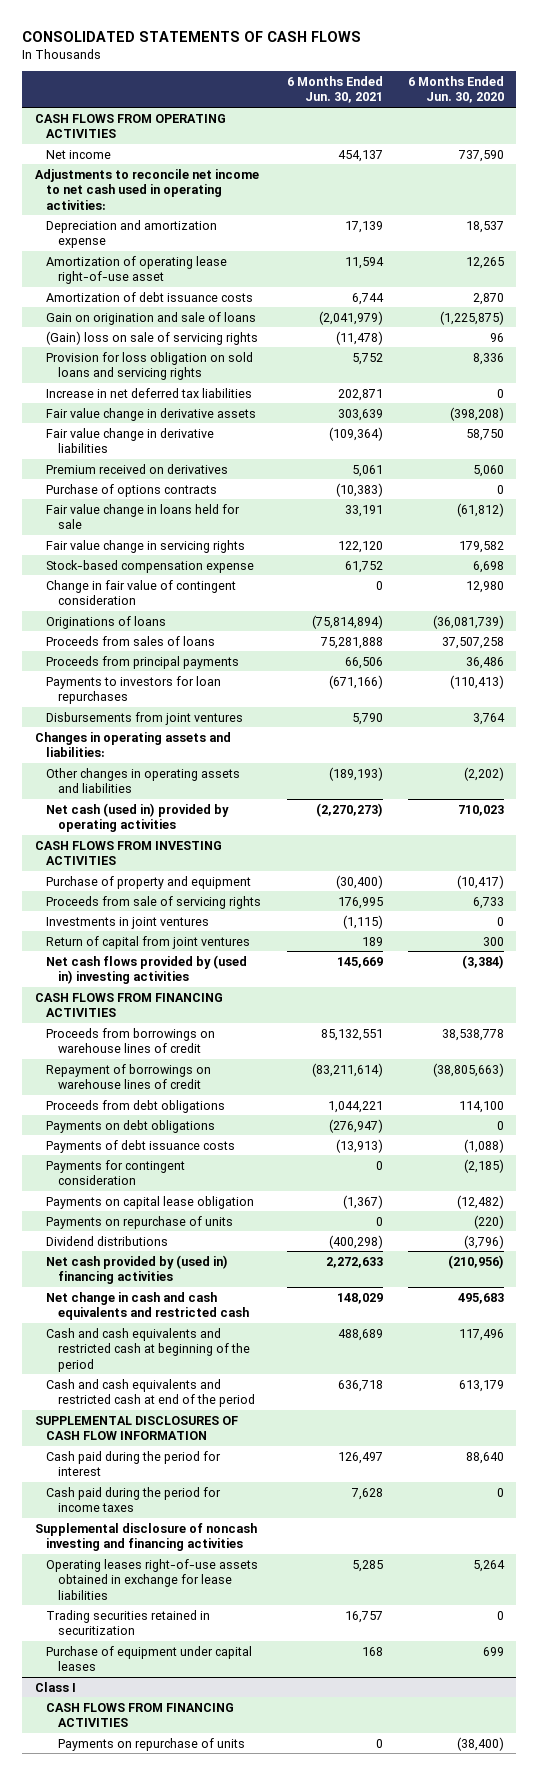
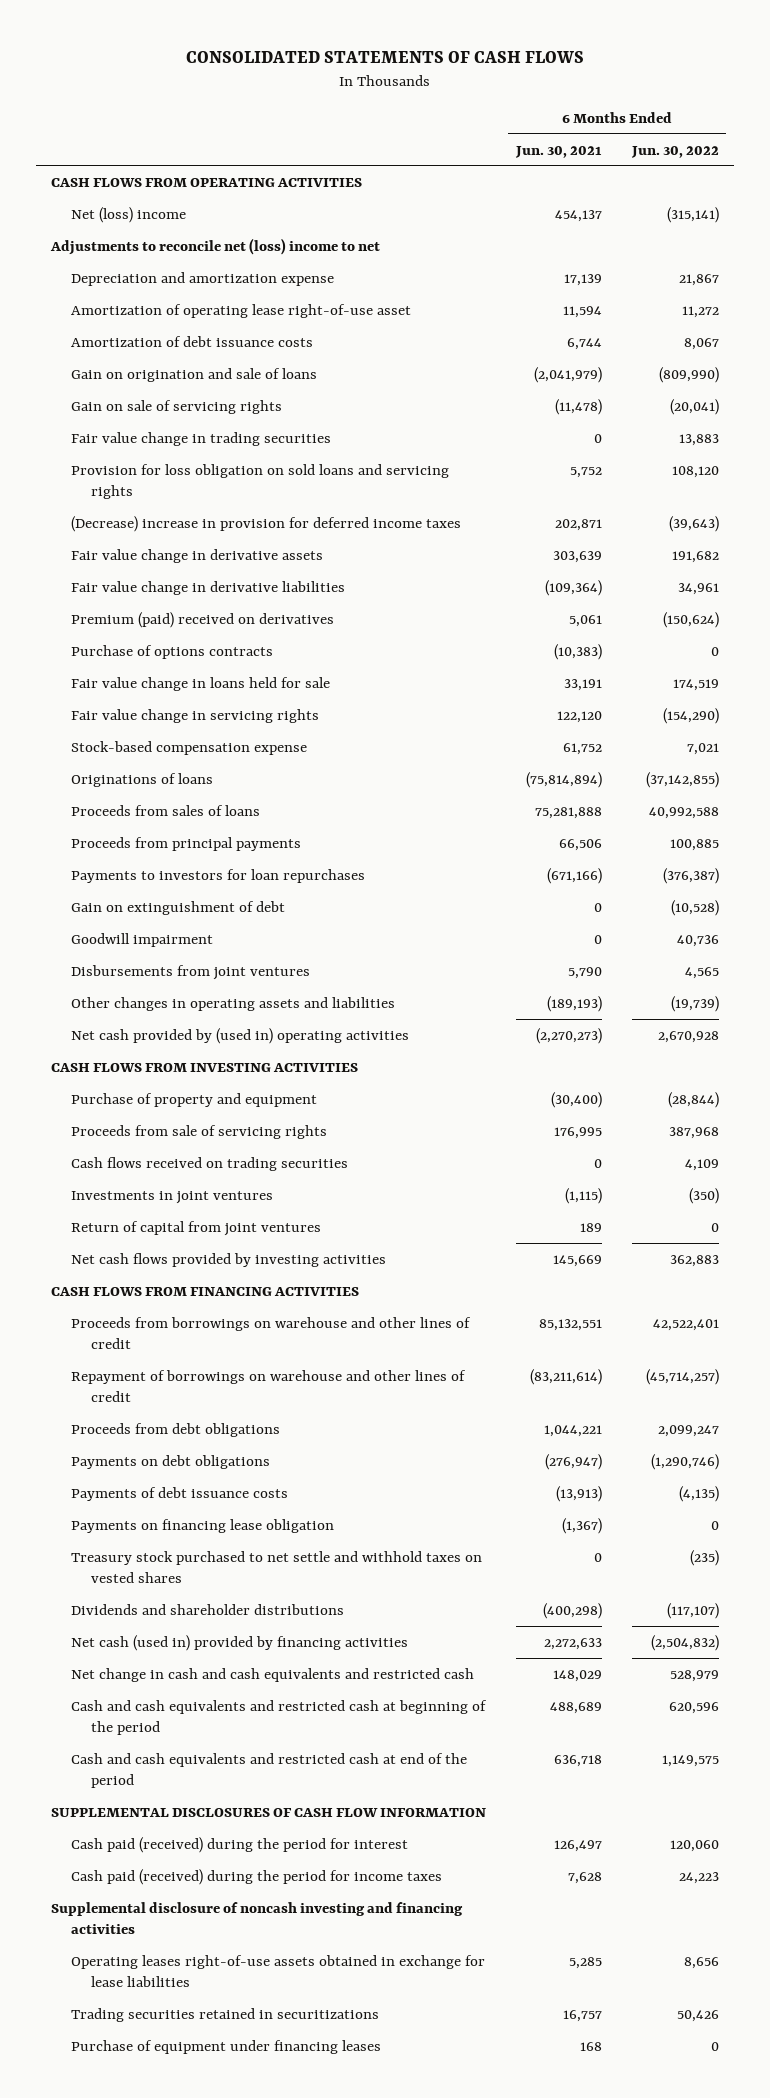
- | 6 Months Ended Jun. 30, 2021 | 6 Months Ended Jun. 30, 2020
+ | 6 Months Ended Jun. 30, 2021 | 6 Months Ended Jun. 30, 2022
- Net income | 454,137 | 737,590
- Adjustments to reconcile net income to net cash used in operating activities:
+ Net (loss) income | 454,137 | (315,141)
+ Adjustments to reconcile net (loss) income to net
- (Gain) loss on sale of servicing rights | (11,478) | 96
+ Gain on sale of servicing rights | (11,478) | (20,041)
+ Fair value change in trading securities | 0 | 13,883
- Increase in net deferred tax liabilities | 202,871 | 0
+ (Decrease) increase in provision for deferred income taxes | 202,871 | (39,643)
- Premium received on derivatives | 5,061 | 5,060
+ Premium (paid) received on derivatives | 5,061 | (150,624)
- Change in fair value of contingent consideration | 0 | 12,980
+ Gain on extinguishment of debt | 0 | (10,528)
+ Goodwill impairment | 0 | 40,736
- Changes in operating assets and liabilities:
- Net cash (used in) provided by operating activities | (2,270,273) | 710,023
+ Net cash provided by (used in) operating activities | (2,270,273) | 2,670,928
+ Cash flows received on trading securities | 0 | 4,109
- Net cash flows provided by (used in) investing activities | 145,669 | (3,384)
+ Net cash flows provided by investing activities | 145,669 | 362,883
- Proceeds from borrowings on warehouse lines of credit | 85,132,551 | 38,538,778
- Repayment of borrowings on warehouse lines of credit | (83,211,614) | (38,805,663)
+ Proceeds from borrowings on warehouse and other lines of credit | 85,132,551 | 42,522,401
+ Repayment of borrowings on warehouse and other lines of credit | (83,211,614) | (45,714,257)
- Payments for contingent consideration | 0 | (2,185)
- Payments on capital lease obligation | (1,367) | (12,482)
- Payments on repurchase of units | 0 | (220)
- Dividend distributions | (400,298) | (3,796)
- Net cash provided by (used in) financing activities | 2,272,633 | (210,956)
+ Payments on financing lease obligation | (1,367) | 0
+ Treasury stock purchased to net settle and withhold taxes on vested shares | 0 | (235)
+ Dividends and shareholder distributions | (400,298) | (117,107)
+ Net cash (used in) provided by financing activities | 2,272,633 | (2,504,832)
- Cash paid during the period for interest | 126,497 | 88,640
- Cash paid during the period for income taxes | 7,628 | 0
+ Cash paid (received) during the period for interest | 126,497 | 120,060
+ Cash paid (received) during the period for income taxes | 7,628 | 24,223
- Trading securities retained in securitization | 16,757 | 0
- Purchase of equipment under capital leases | 168 | 699
- Class I
- CASH FLOWS FROM FINANCING ACTIVITIES
- Payments on repurchase of units | 0 | (38,400)
+ Trading securities retained in securitizations | 16,757 | 50,426
+ Purchase of equipment under financing leases | 168 | 0

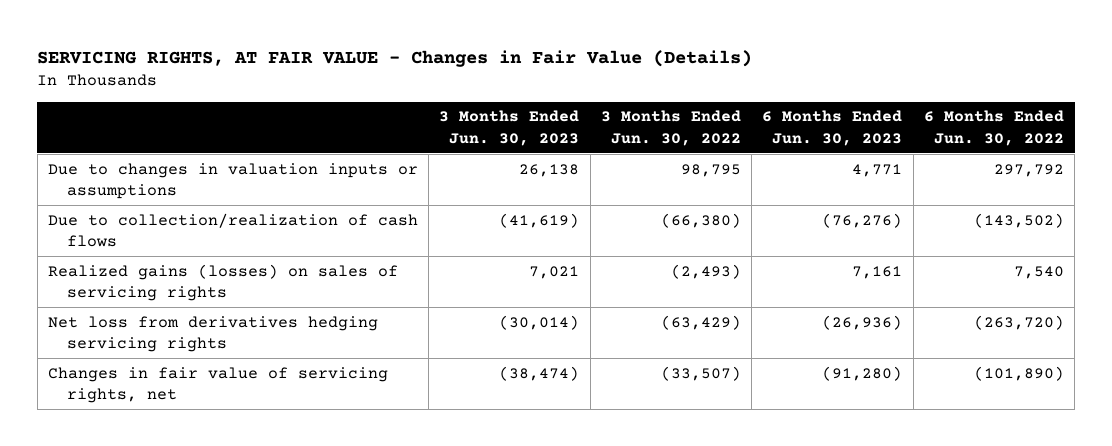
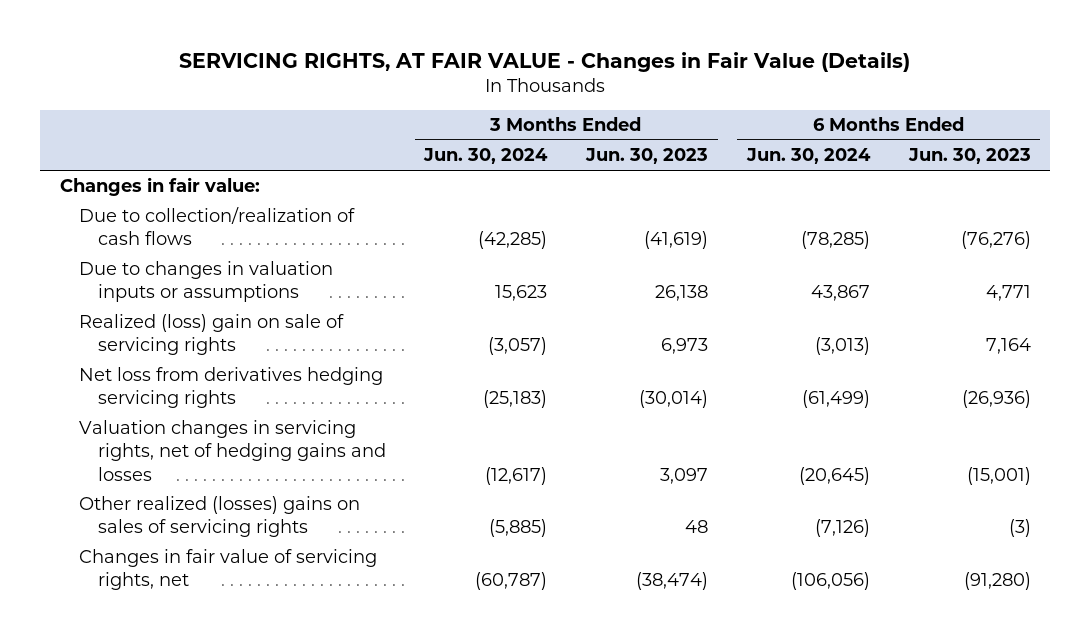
- | 3 Months Ended Jun. 30, 2023 | 3 Months Ended Jun. 30, 2022 | 6 Months Ended Jun. 30, 2023 | 6 Months Ended Jun. 30, 2022
+ | 3 Months Ended Jun. 30, 2024 | 3 Months Ended Jun. 30, 2023 | 6 Months Ended Jun. 30, 2024 | 6 Months Ended Jun. 30, 2023
+ Changes in fair value:
- Realized gains (losses) on sales of servicing rights | 7,021 | (2,493) | 7,161 | 7,540
moved down: Due to changes in valuation inputs or assumptions | 15,623 | 26,138 | 43,867 | 4,771
+ Realized (loss) gain on sale of servicing rights | (3,057) | 6,973 | (3,013) | 7,164
+ Valuation changes in servicing rights, net of hedging gains and losses | (12,617) | 3,097 | (20,645) | (15,001)
+ Other realized (losses) gains on sales of servicing rights | (5,885) | 48 | (7,126) | (3)

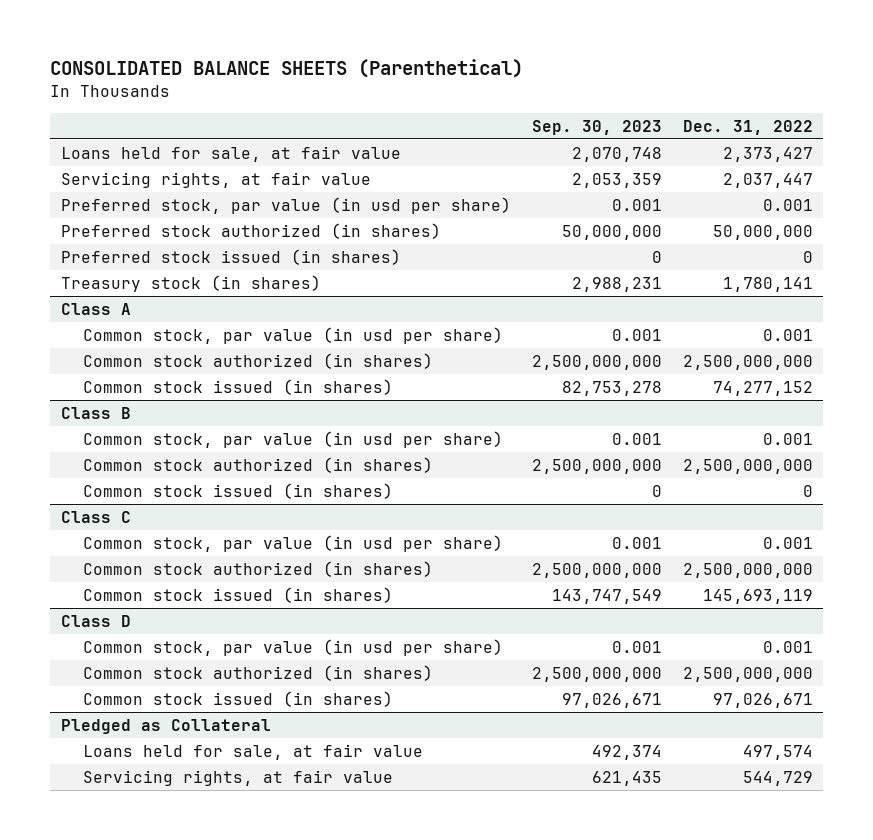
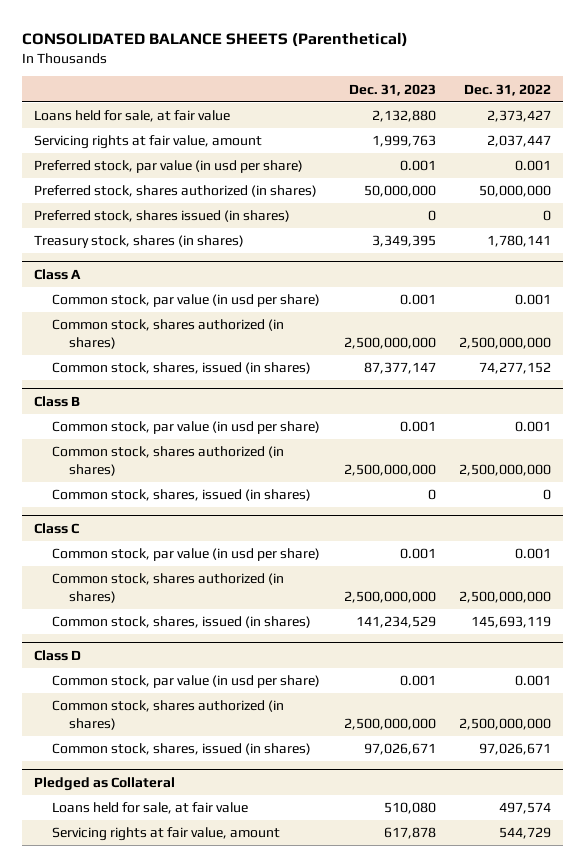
- | Sep. 30, 2023 | Dec. 31, 2022
+ | Dec. 31, 2023 | Dec. 31, 2022
- Servicing rights, at fair value | 2,053,359 | 2,037,447
+ Servicing rights at fair value, amount | 1,999,763 | 2,037,447
- Preferred stock authorized (in shares) | 50,000,000 | 50,000,000
- Preferred stock issued (in shares) | 0 | 0
- Treasury stock (in shares) | 2,988,231 | 1,780,141
+ Preferred stock, shares authorized (in shares) | 50,000,000 | 50,000,000
+ Preferred stock, shares issued (in shares) | 0 | 0
+ Treasury stock, shares (in shares) | 3,349,395 | 1,780,141
@ Class A
- Common stock authorized (in shares) | 2,500,000,000 | 2,500,000,000
- Common stock issued (in shares) | 82,753,278 | 74,277,152
+ Common stock, shares authorized (in shares) | 2,500,000,000 | 2,500,000,000
+ Common stock, shares, issued (in shares) | 87,377,147 | 74,277,152
@ Class B
- Common stock authorized (in shares) | 2,500,000,000 | 2,500,000,000
- Common stock issued (in shares) | 0 | 0
+ Common stock, shares authorized (in shares) | 2,500,000,000 | 2,500,000,000
+ Common stock, shares, issued (in shares) | 0 | 0
@ Class C
- Common stock authorized (in shares) | 2,500,000,000 | 2,500,000,000
- Common stock issued (in shares) | 143,747,549 | 145,693,119
+ Common stock, shares authorized (in shares) | 2,500,000,000 | 2,500,000,000
+ Common stock, shares, issued (in shares) | 141,234,529 | 145,693,119
@ Class D
- Common stock authorized (in shares) | 2,500,000,000 | 2,500,000,000
- Common stock issued (in shares) | 97,026,671 | 97,026,671
+ Common stock, shares authorized (in shares) | 2,500,000,000 | 2,500,000,000
+ Common stock, shares, issued (in shares) | 97,026,671 | 97,026,671
@ Pledged as Collateral
- Servicing rights, at fair value | 621,435 | 544,729
+ Servicing rights at fair value, amount | 617,878 | 544,729

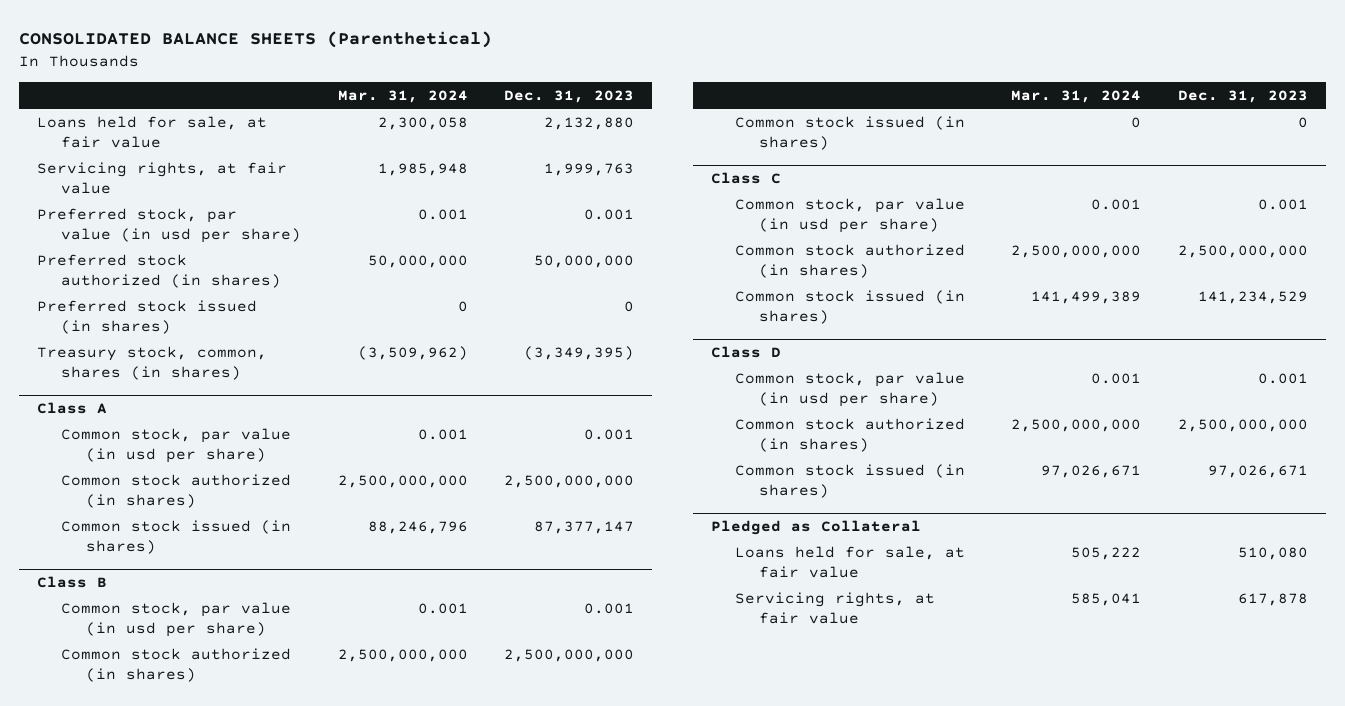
- | Dec. 31, 2023 | Dec. 31, 2022
+ | Mar. 31, 2024 | Dec. 31, 2023
- Servicing rights at fair value, amount | 1,999,763 | 2,037,447
+ Servicing rights, at fair value | 1,985,948 | 1,999,763
- Preferred stock, shares authorized (in shares) | 50,000,000 | 50,000,000
- Preferred stock, shares issued (in shares) | 0 | 0
- Treasury stock, shares (in shares) | 3,349,395 | 1,780,141
+ Preferred stock authorized (in shares) | 50,000,000 | 50,000,000
+ Preferred stock issued (in shares) | 0 | 0
+ Treasury stock, common, shares (in shares) | (3,509,962) | (3,349,395)
@ Class A
- Common stock, shares authorized (in shares) | 2,500,000,000 | 2,500,000,000
- Common stock, shares, issued (in shares) | 87,377,147 | 74,277,152
+ Common stock authorized (in shares) | 2,500,000,000 | 2,500,000,000
+ Common stock issued (in shares) | 88,246,796 | 87,377,147
@ Class B
- Common stock, shares authorized (in shares) | 2,500,000,000 | 2,500,000,000
- Common stock, shares, issued (in shares) | 0 | 0
+ Common stock authorized (in shares) | 2,500,000,000 | 2,500,000,000
+ Common stock issued (in shares) | 0 | 0
@ Class C
- Common stock, shares authorized (in shares) | 2,500,000,000 | 2,500,000,000
- Common stock, shares, issued (in shares) | 141,234,529 | 145,693,119
+ Common stock authorized (in shares) | 2,500,000,000 | 2,500,000,000
+ Common stock issued (in shares) | 141,499,389 | 141,234,529
@ Class D
- Common stock, shares authorized (in shares) | 2,500,000,000 | 2,500,000,000
- Common stock, shares, issued (in shares) | 97,026,671 | 97,026,671
+ Common stock authorized (in shares) | 2,500,000,000 | 2,500,000,000
+ Common stock issued (in shares) | 97,026,671 | 97,026,671
@ Pledged as Collateral
- Servicing rights at fair value, amount | 617,878 | 544,729
+ Servicing rights, at fair value | 585,041 | 617,878

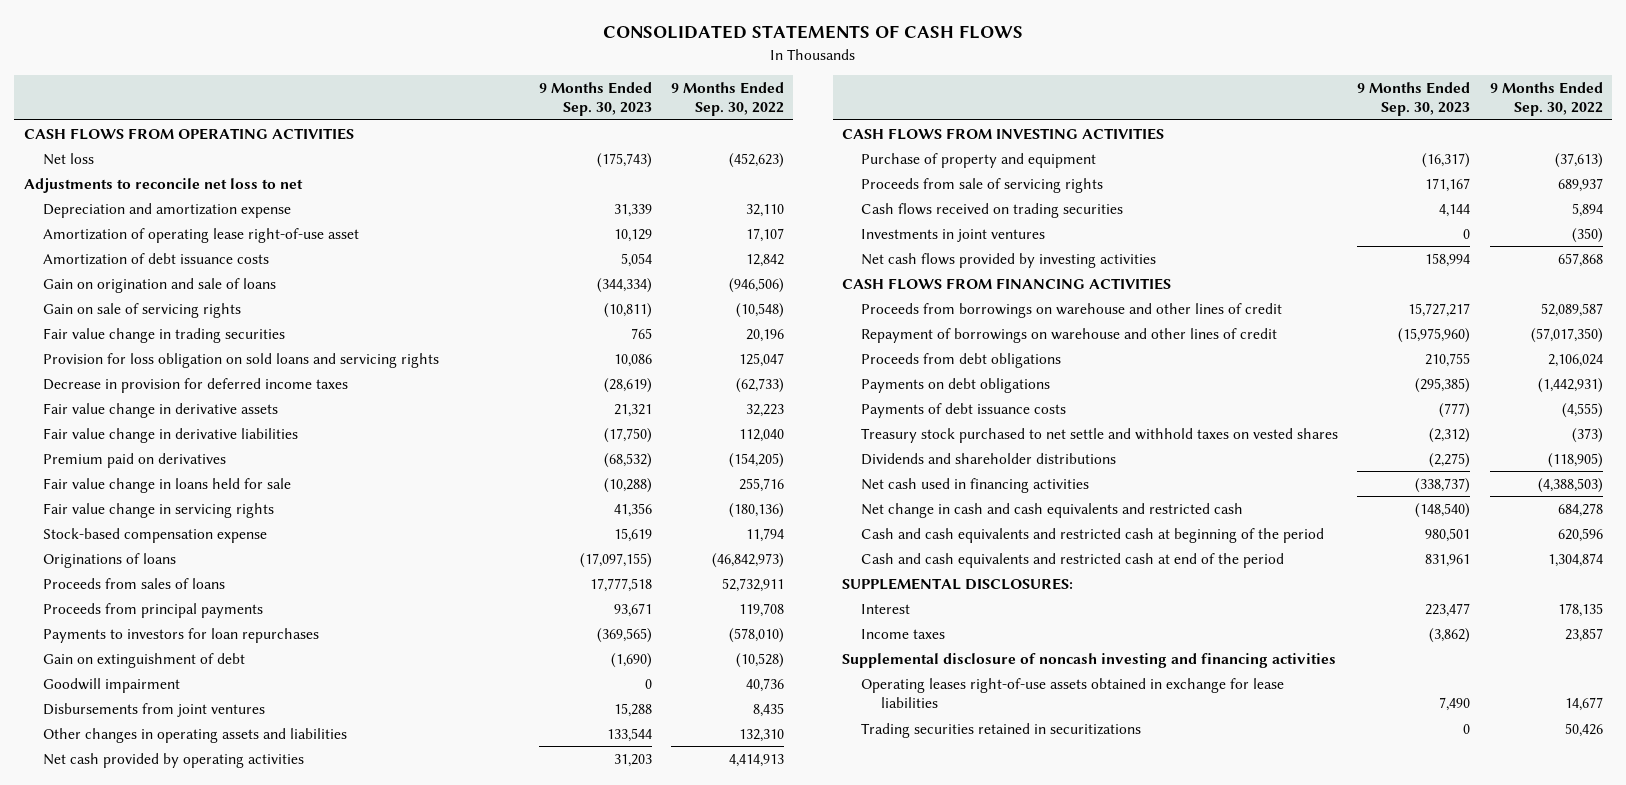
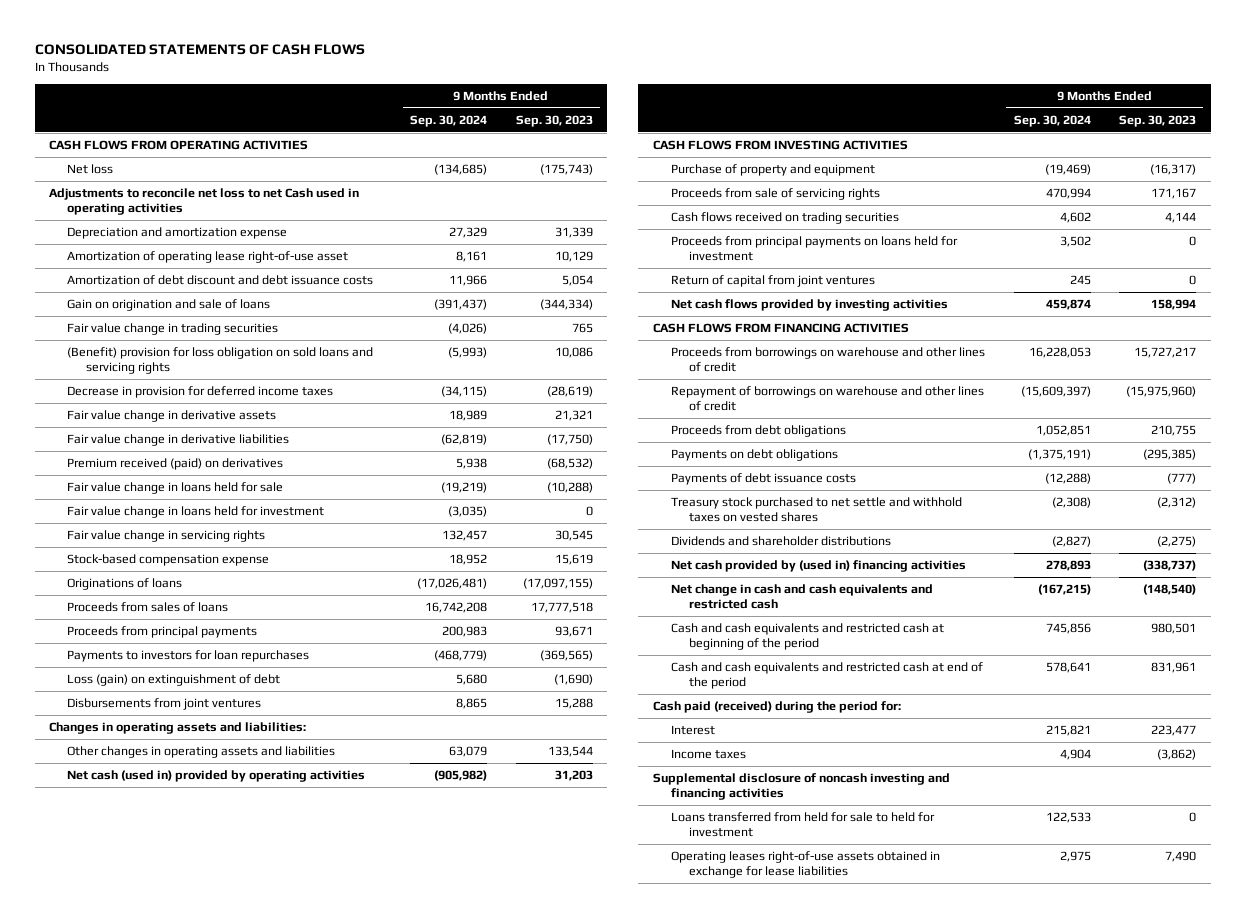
- | 9 Months Ended Sep. 30, 2023 | 9 Months Ended Sep. 30, 2022
+ | 9 Months Ended Sep. 30, 2024 | 9 Months Ended Sep. 30, 2023
- Adjustments to reconcile net loss to net
+ Adjustments to reconcile net loss to net Cash used in operating activities
- Amortization of debt issuance costs | 5,054 | 12,842
+ Amortization of debt discount and debt issuance costs | 11,966 | 5,054
- Gain on sale of servicing rights | (10,811) | (10,548)
- Provision for loss obligation on sold loans and servicing rights | 10,086 | 125,047
+ (Benefit) provision for loss obligation on sold loans and servicing rights | (5,993) | 10,086
- Premium paid on derivatives | (68,532) | (154,205)
+ Premium received (paid) on derivatives | 5,938 | (68,532)
- Fair value change in servicing rights | 41,356 | (180,136)
+ Fair value change in loans held for investment | (3,035) | 0
+ Fair value change in servicing rights | 132,457 | 30,545
- Gain on extinguishment of debt | (1,690) | (10,528)
- Goodwill impairment | 0 | 40,736
+ Loss (gain) on extinguishment of debt | 5,680 | (1,690)
+ Changes in operating assets and liabilities:
- Net cash provided by operating activities | 31,203 | 4,414,913
+ Net cash (used in) provided by operating activities | (905,982) | 31,203
- Investments in joint ventures | 0 | (350)
+ Proceeds from principal payments on loans held for investment | 3,502 | 0
+ Return of capital from joint ventures | 245 | 0
- Net cash used in financing activities | (338,737) | (4,388,503)
+ Net cash provided by (used in) financing activities | 278,893 | (338,737)
- SUPPLEMENTAL DISCLOSURES:
+ Cash paid (received) during the period for:
+ Loans transferred from held for sale to held for investment | 122,533 | 0
- Trading securities retained in securitizations | 0 | 50,426

